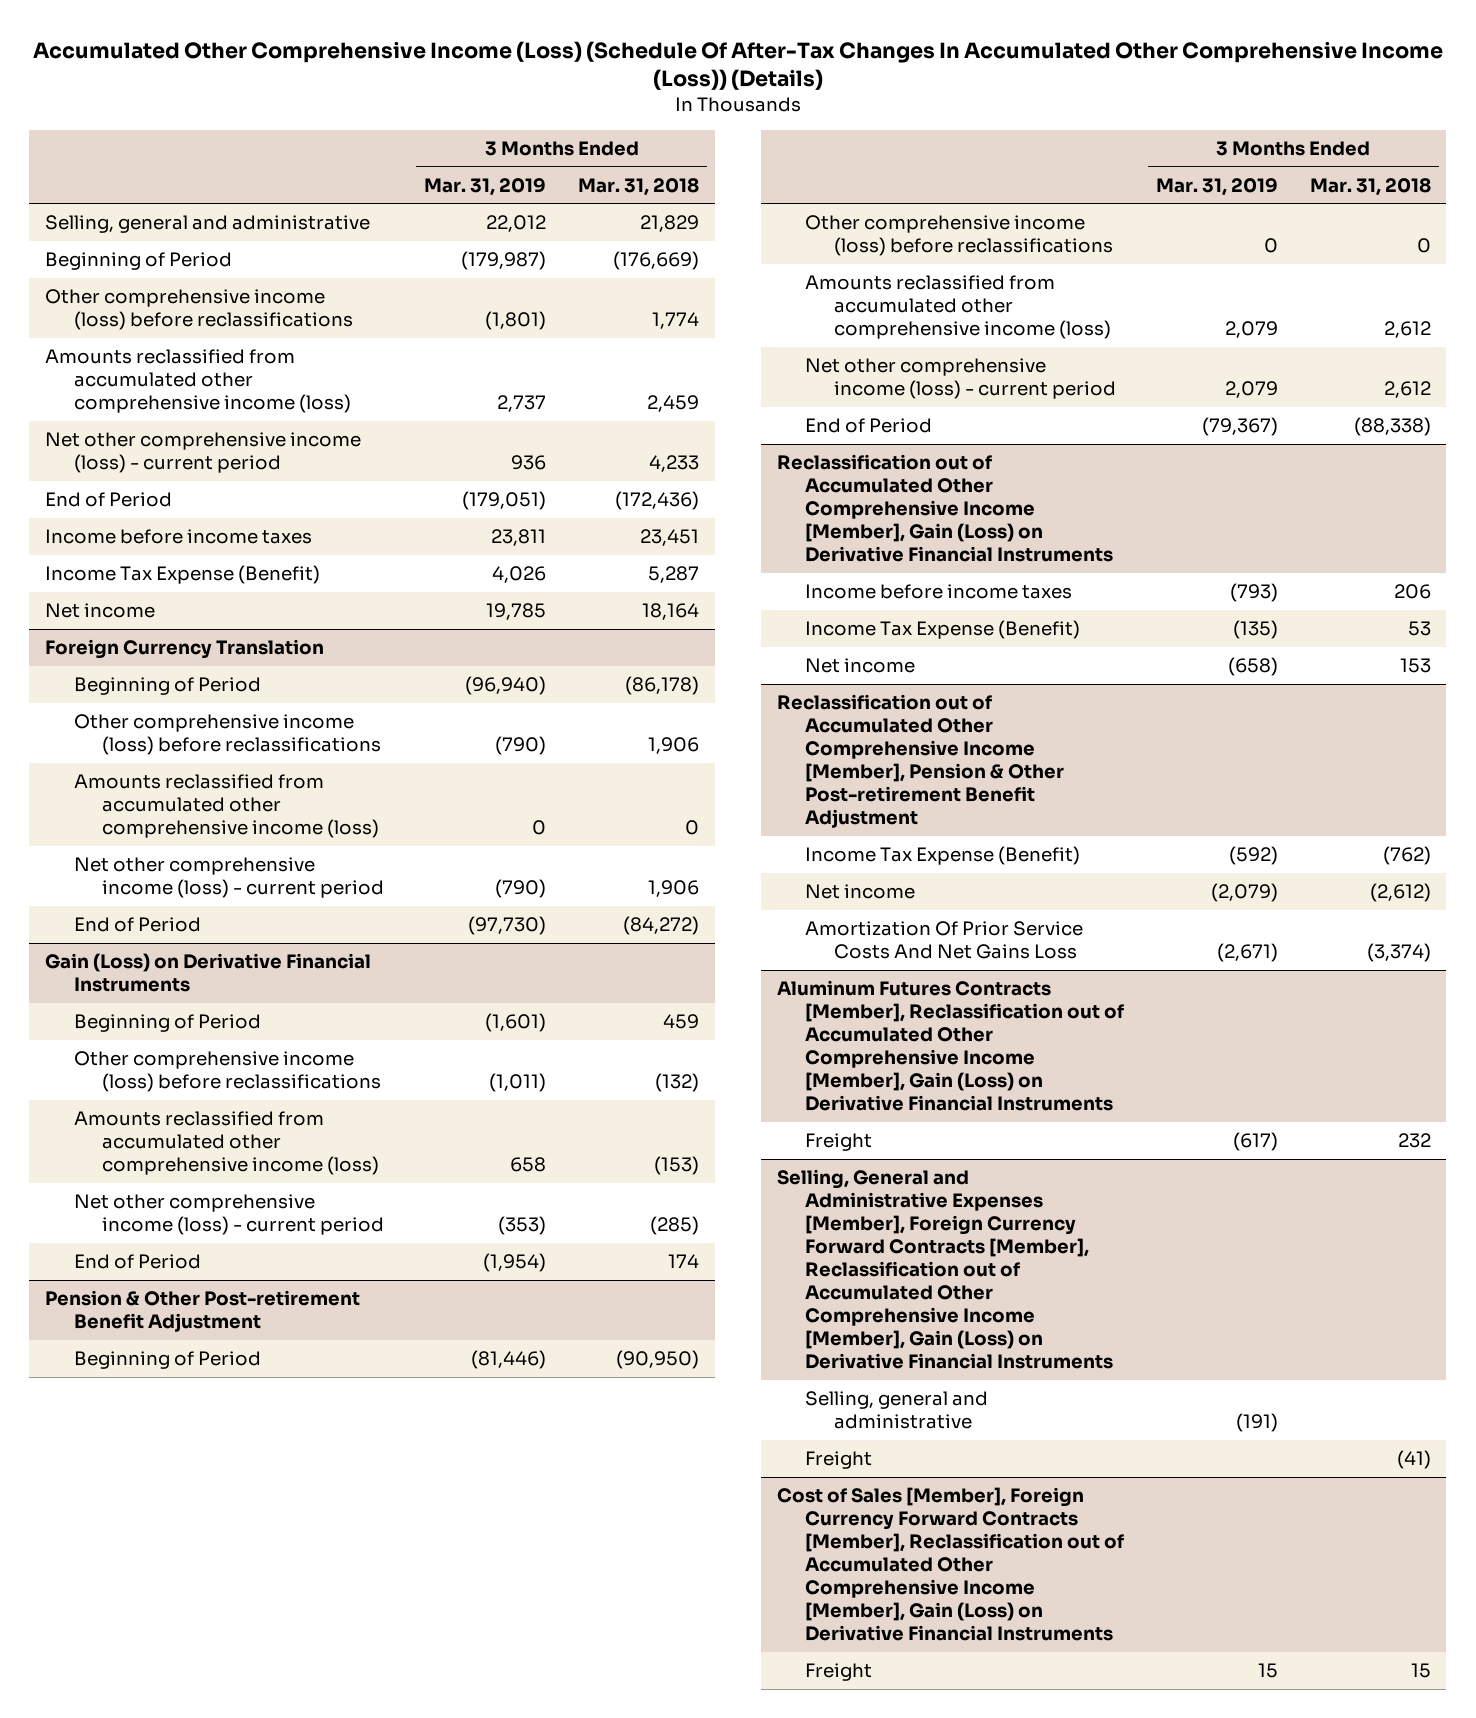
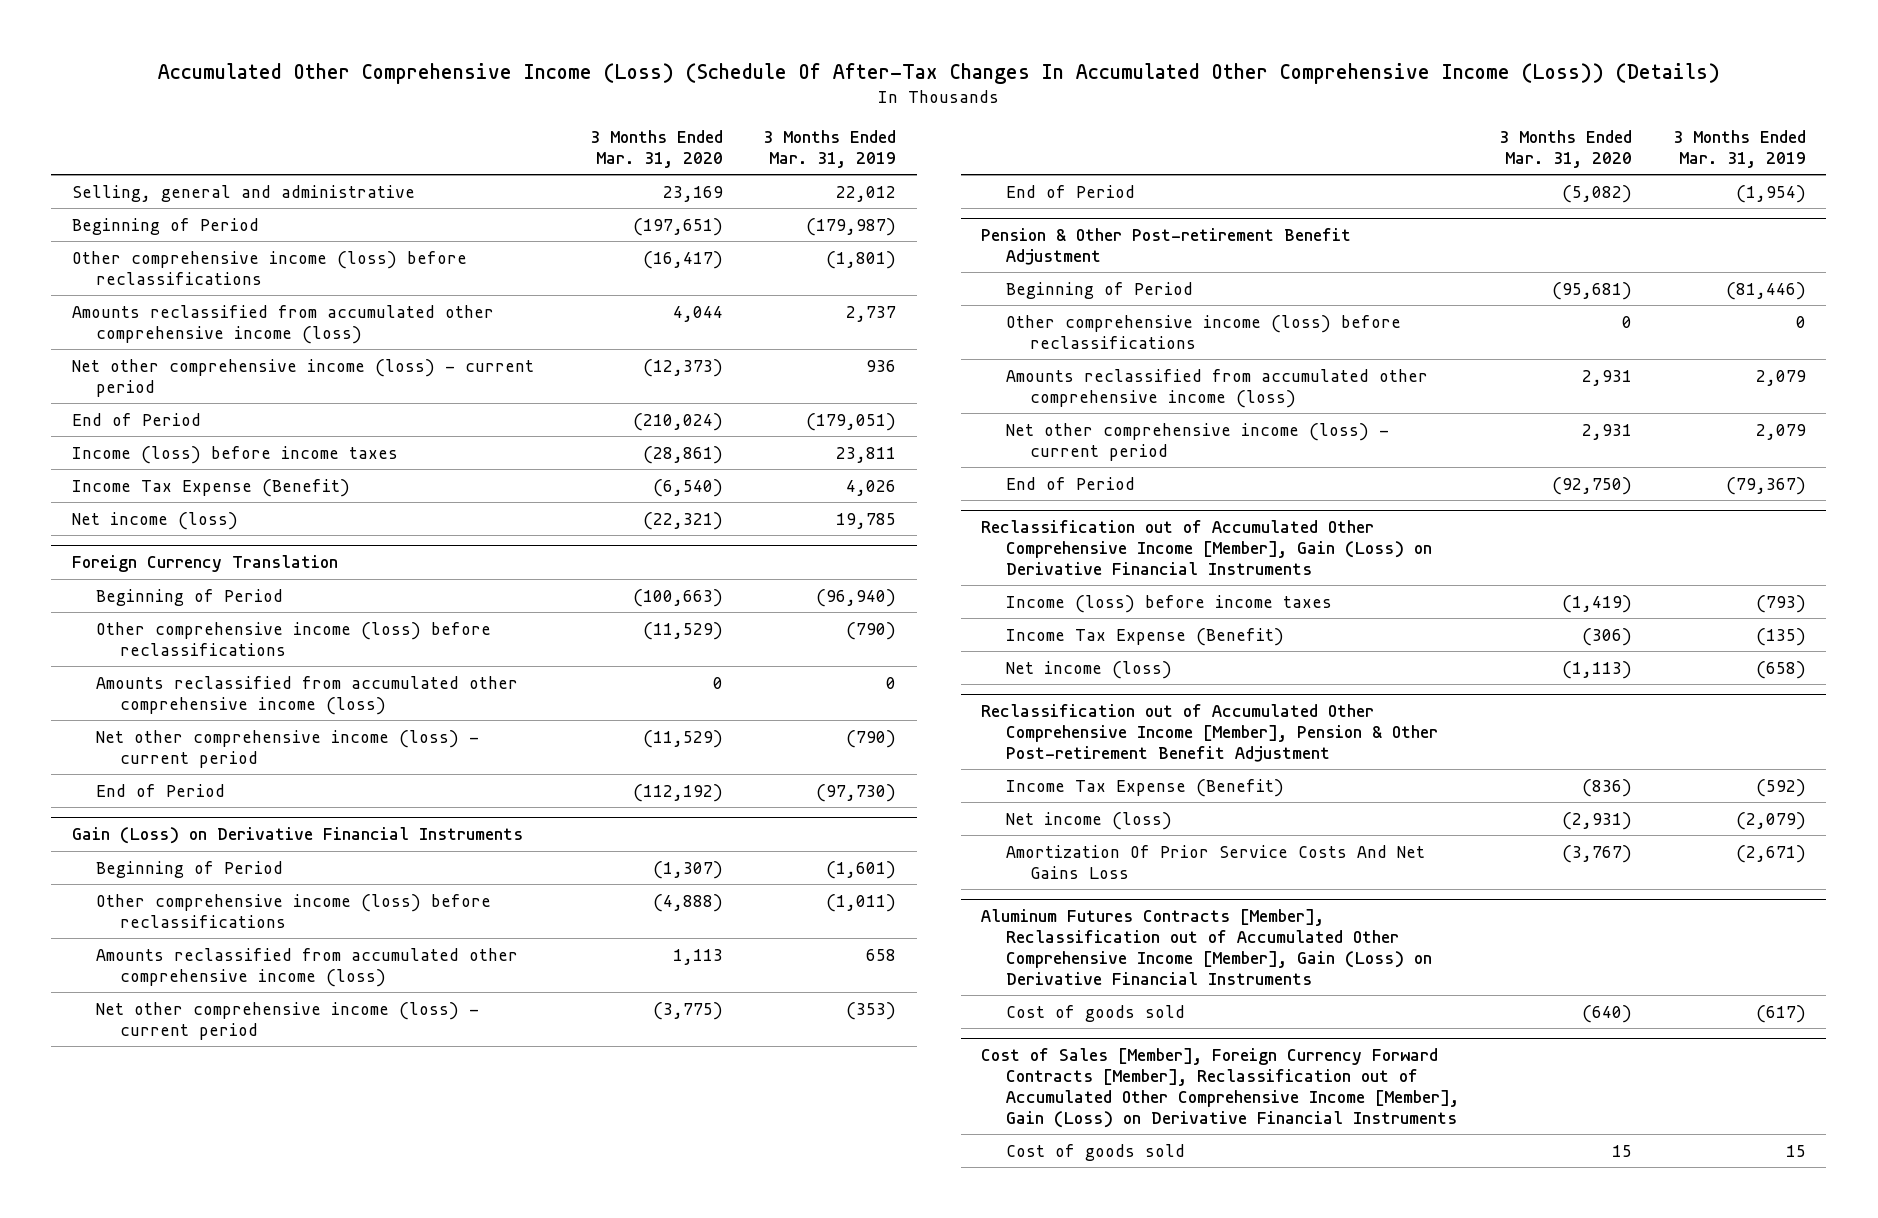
- | 3 Months Ended Mar. 31, 2019 | 3 Months Ended Mar. 31, 2018
+ | 3 Months Ended Mar. 31, 2020 | 3 Months Ended Mar. 31, 2019
- Income before income taxes | 23,811 | 23,451
+ Income (loss) before income taxes | (28,861) | 23,811
- Net income | 19,785 | 18,164
+ Net income (loss) | (22,321) | 19,785
@ Reclassification out of Accumulated Other Comprehensive Income [Member], Gain (Loss) on Derivative Financial Instruments
- Income before income taxes | (793) | 206
+ Income (loss) before income taxes | (1,419) | (793)
- Net income | (658) | 153
+ Net income (loss) | (1,113) | (658)
@ Reclassification out of Accumulated Other Comprehensive Income [Member], Pension & Other Post-retirement Benefit Adjustment
- Net income | (2,079) | (2,612)
+ Net income (loss) | (2,931) | (2,079)
@ Aluminum Futures Contracts [Member], Reclassification out of Accumulated Other Comprehensive Income [Member], Gain (Loss) on Derivative Financial Instruments
- Freight | (617) | 232
- Selling, General and Administrative Expenses [Member], Foreign Currency Forward Contracts [Member], Reclassification out of Accumulated Other Comprehensive Income [Member], Gain (Loss) on Derivative Financial Instruments
- Selling, general and administrative | (191) |
- Freight | | (41)
@ Aluminum Futures Contracts [Member], Reclassification out of Accumulated Other Comprehensive Income [Member], Gain (Loss) on Derivative Financial Instruments
+ Cost of goods sold | (640) | (617)
@ Cost of Sales [Member], Foreign Currency Forward Contracts [Member], Reclassification out of Accumulated Other Comprehensive Income [Member], Gain (Loss) on Derivative Financial Instruments
- Freight | 15 | 15
+ Cost of goods sold | 15 | 15

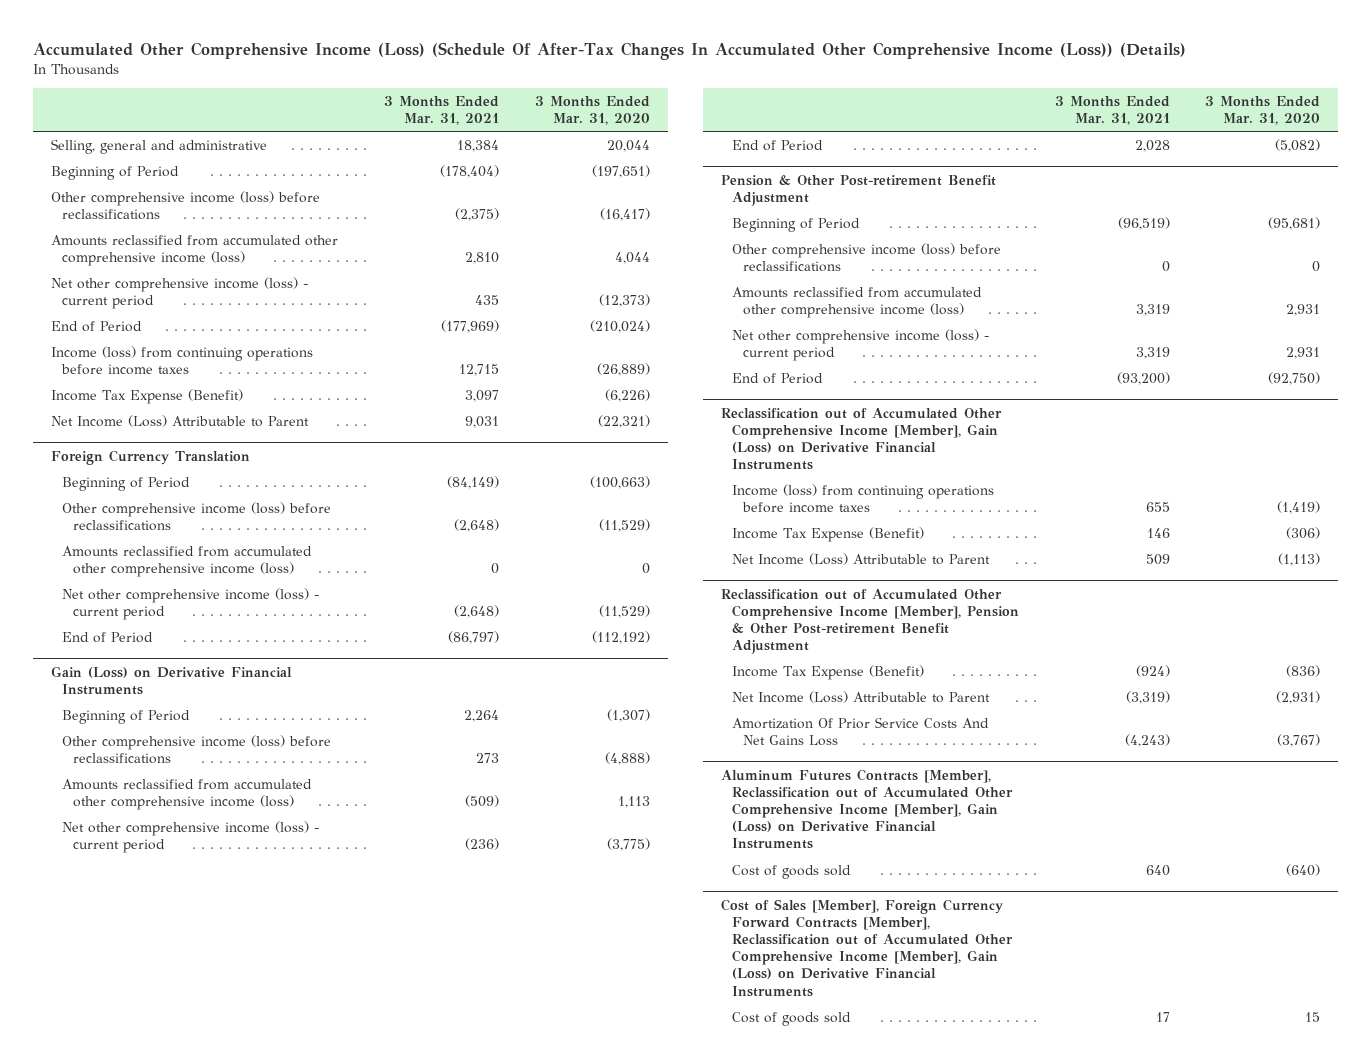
- | 3 Months Ended Mar. 31, 2020 | 3 Months Ended Mar. 31, 2019
+ | 3 Months Ended Mar. 31, 2021 | 3 Months Ended Mar. 31, 2020
- Selling, general and administrative | 23,169 | 22,012
+ Selling, general and administrative | 18,384 | 20,044
- Income (loss) before income taxes | (28,861) | 23,811
- Income Tax Expense (Benefit) | (6,540) | 4,026
- Net income (loss) | (22,321) | 19,785
+ Income (loss) from continuing operations before income taxes | 12,715 | (26,889)
+ Income Tax Expense (Benefit) | 3,097 | (6,226)
+ Net Income (Loss) Attributable to Parent | 9,031 | (22,321)
@ Reclassification out of Accumulated Other Comprehensive Income [Member], Gain (Loss) on Derivative Financial Instruments
- Income (loss) before income taxes | (1,419) | (793)
+ Income (loss) from continuing operations before income taxes | 655 | (1,419)
- Net income (loss) | (1,113) | (658)
+ Net Income (Loss) Attributable to Parent | 509 | (1,113)
@ Reclassification out of Accumulated Other Comprehensive Income [Member], Pension & Other Post-retirement Benefit Adjustment
- Net income (loss) | (2,931) | (2,079)
+ Net Income (Loss) Attributable to Parent | (3,319) | (2,931)

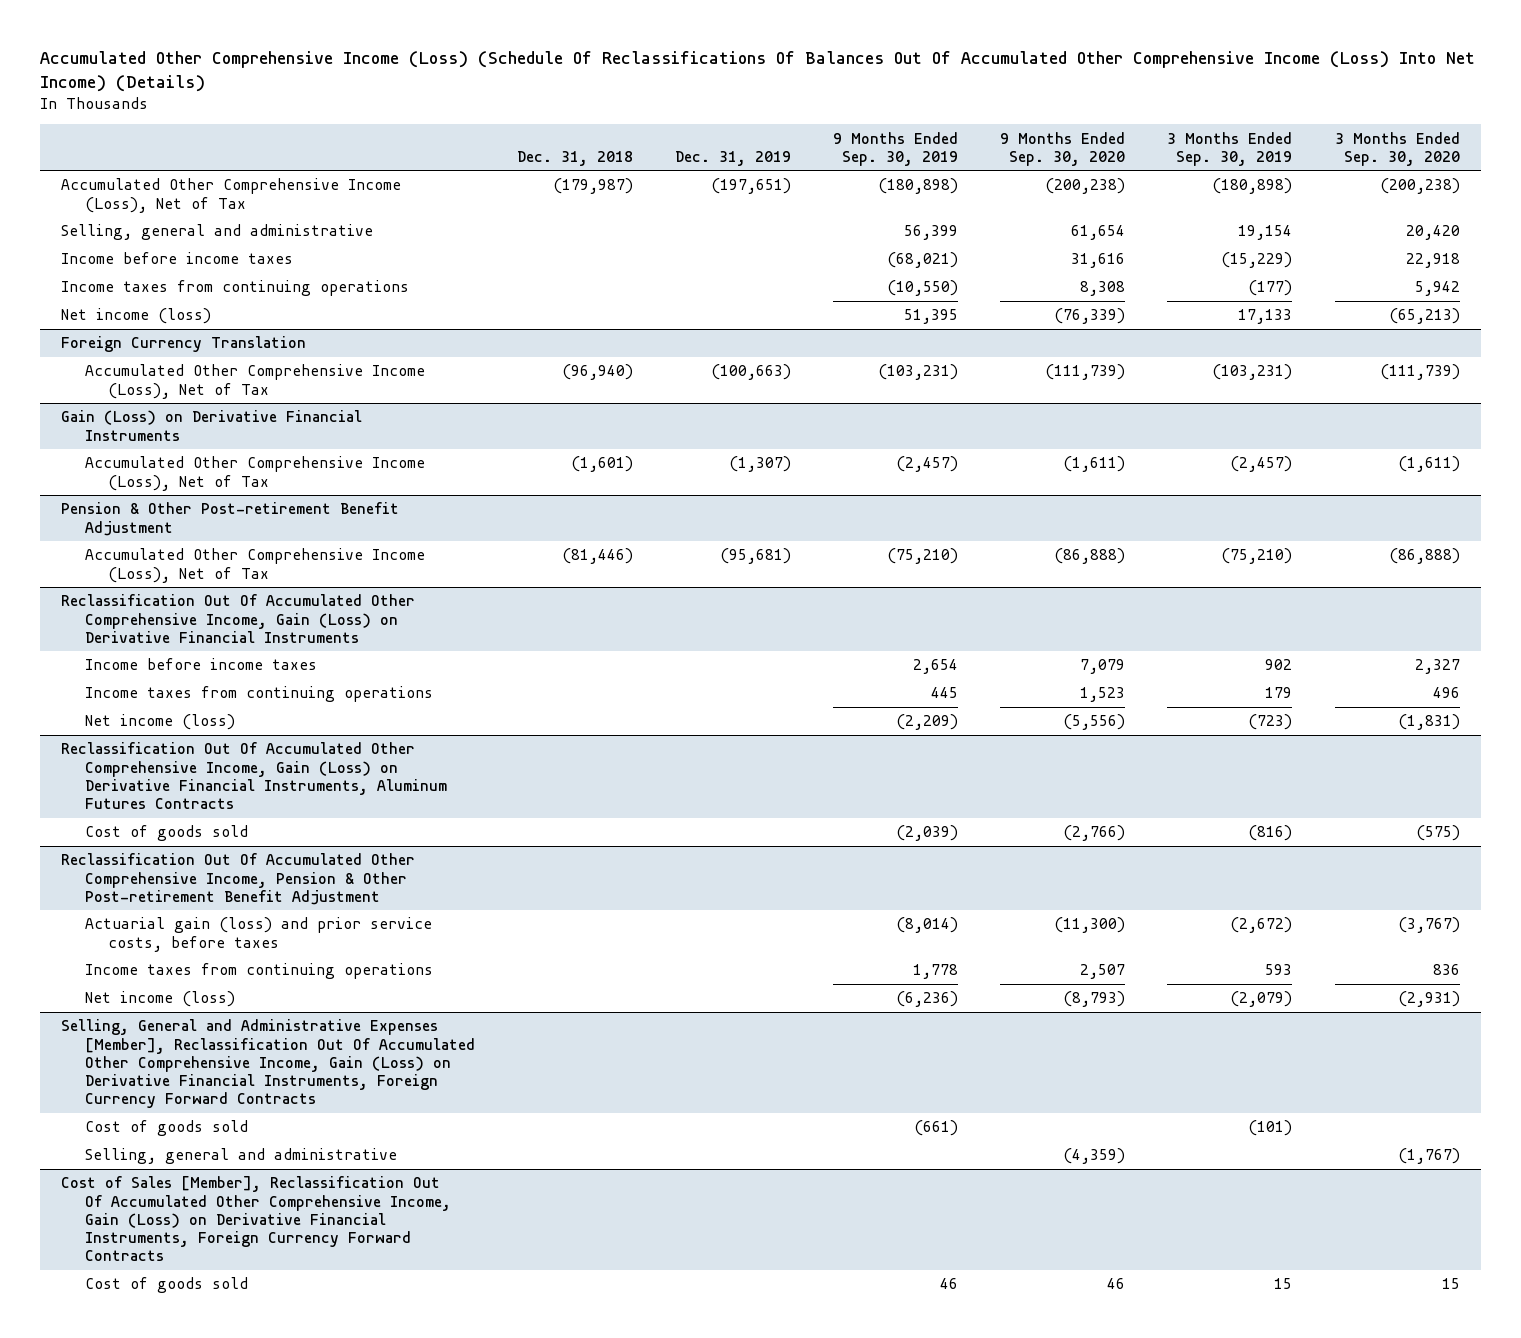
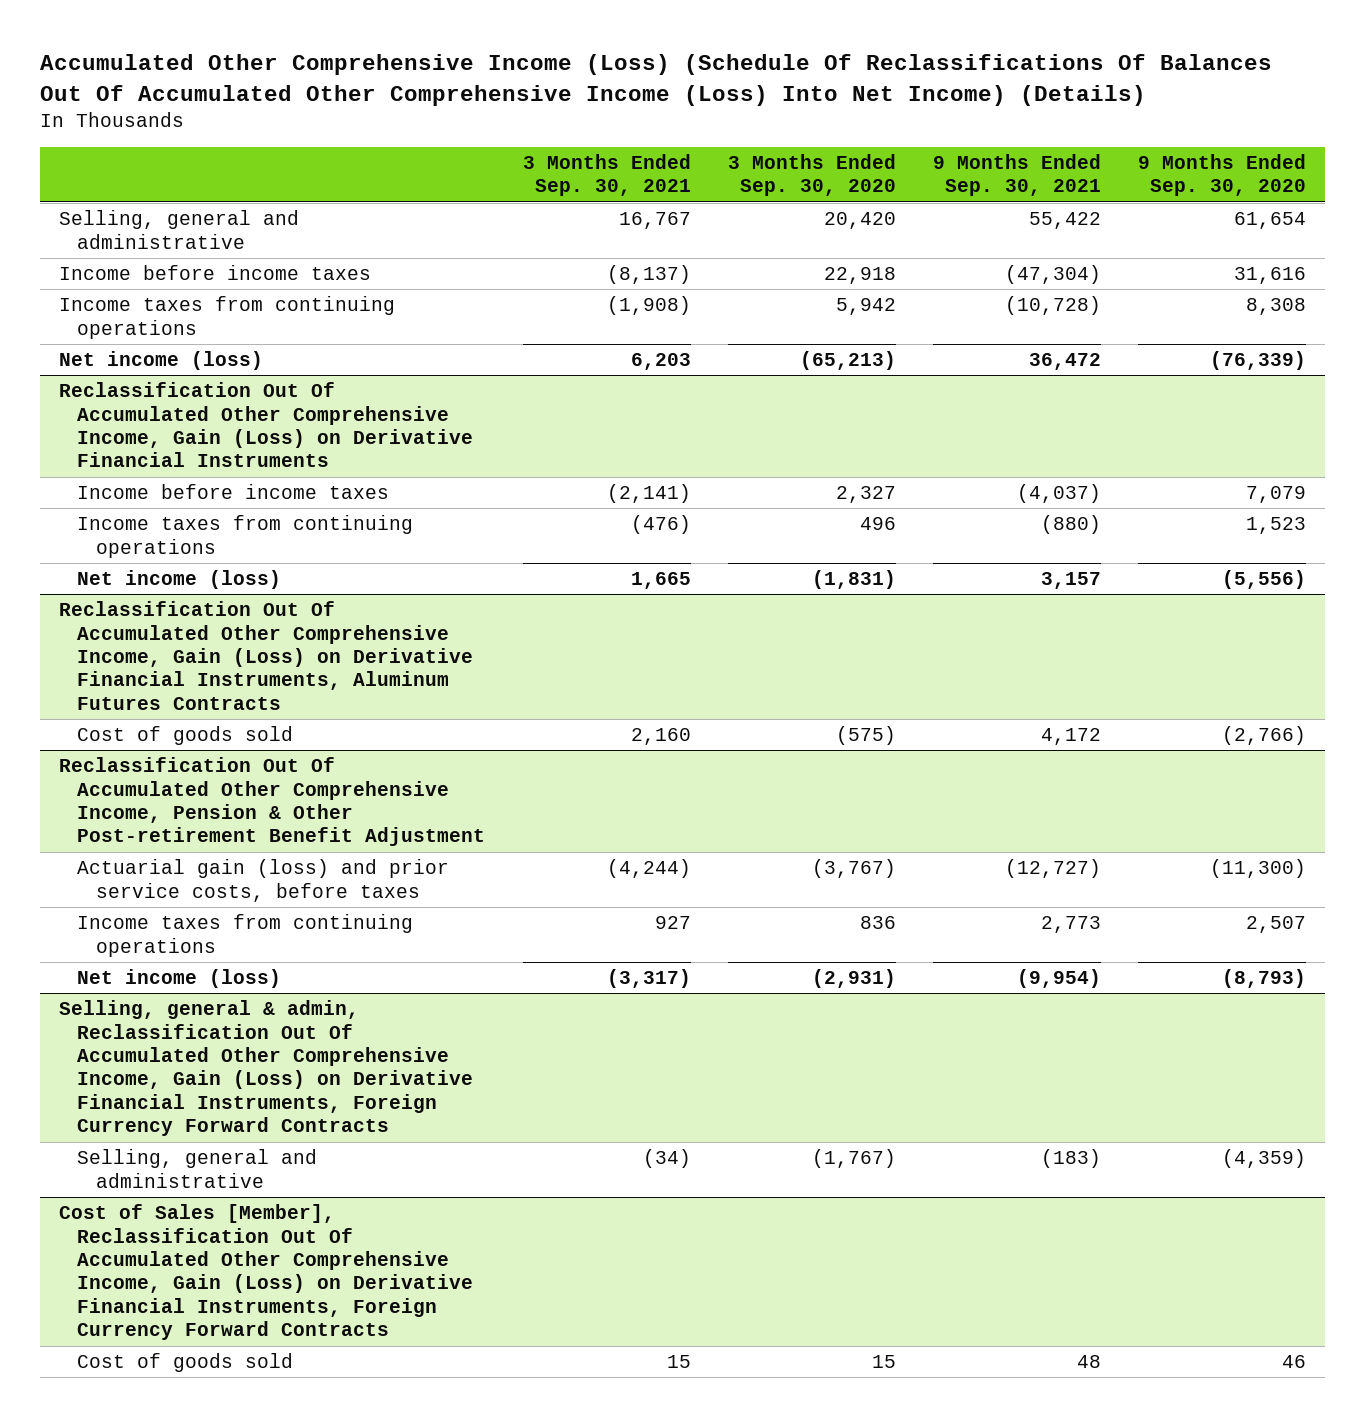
- | Dec. 31, 2018 | Dec. 31, 2019 | 9 Months Ended Sep. 30, 2019 | 9 Months Ended Sep. 30, 2020 | 3 Months Ended Sep. 30, 2019 | 3 Months Ended Sep. 30, 2020
+ | 3 Months Ended Sep. 30, 2021 | 3 Months Ended Sep. 30, 2020 | 9 Months Ended Sep. 30, 2021 | 9 Months Ended Sep. 30, 2020
- Accumulated Other Comprehensive Income (Loss), Net of Tax | (179,987) | (197,651) | (180,898) | (200,238) | (180,898) | (200,238)
- Foreign Currency Translation
- Accumulated Other Comprehensive Income (Loss), Net of Tax | (96,940) | (100,663) | (103,231) | (111,739) | (103,231) | (111,739)
- Gain (Loss) on Derivative Financial Instruments
- Accumulated Other Comprehensive Income (Loss), Net of Tax | (1,601) | (1,307) | (2,457) | (1,611) | (2,457) | (1,611)
- Pension & Other Post-retirement Benefit Adjustment
- Accumulated Other Comprehensive Income (Loss), Net of Tax | (81,446) | (95,681) | (75,210) | (86,888) | (75,210) | (86,888)
- Selling, General and Administrative Expenses [Member], Reclassification Out Of Accumulated Other Comprehensive Income, Gain (Loss) on Derivative Financial Instruments, Foreign Currency Forward Contracts
- Cost of goods sold | | | (661) | | (101) |
+ Selling, general & admin, Reclassification Out Of Accumulated Other Comprehensive Income, Gain (Loss) on Derivative Financial Instruments, Foreign Currency Forward Contracts

